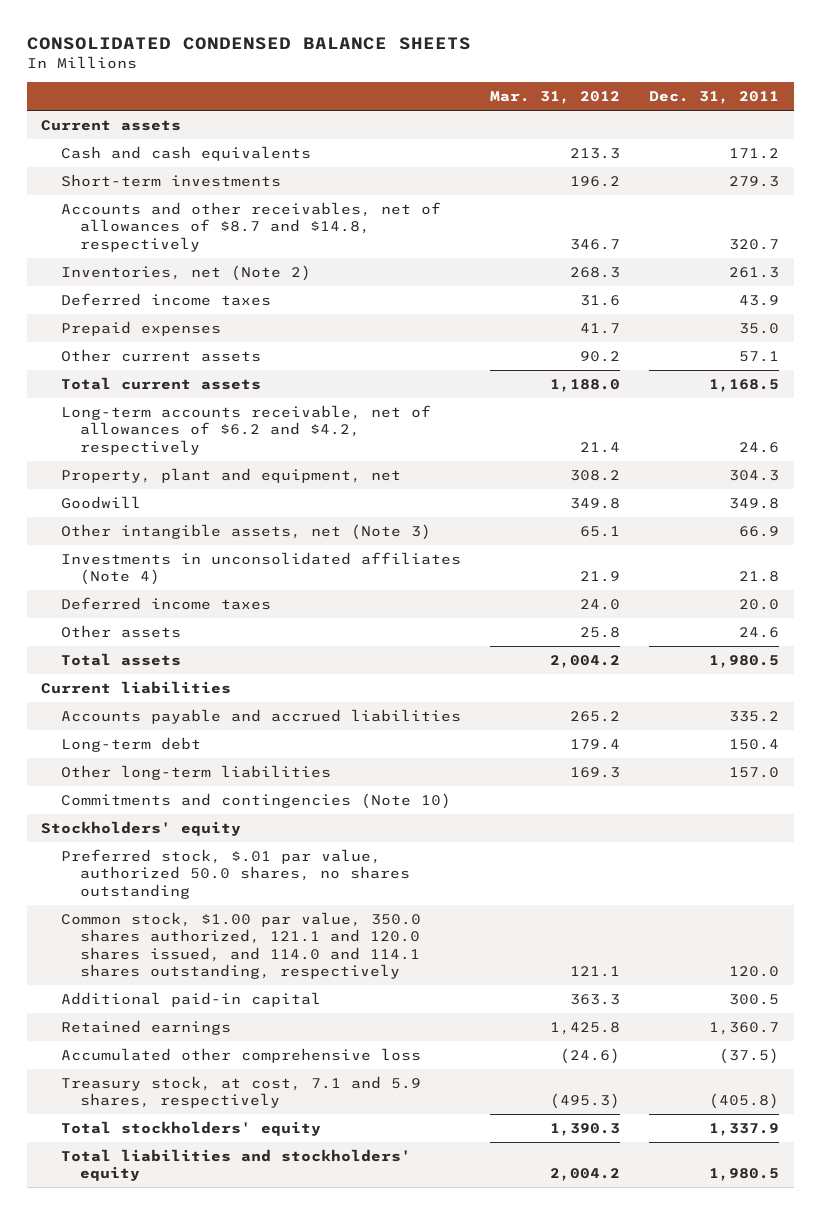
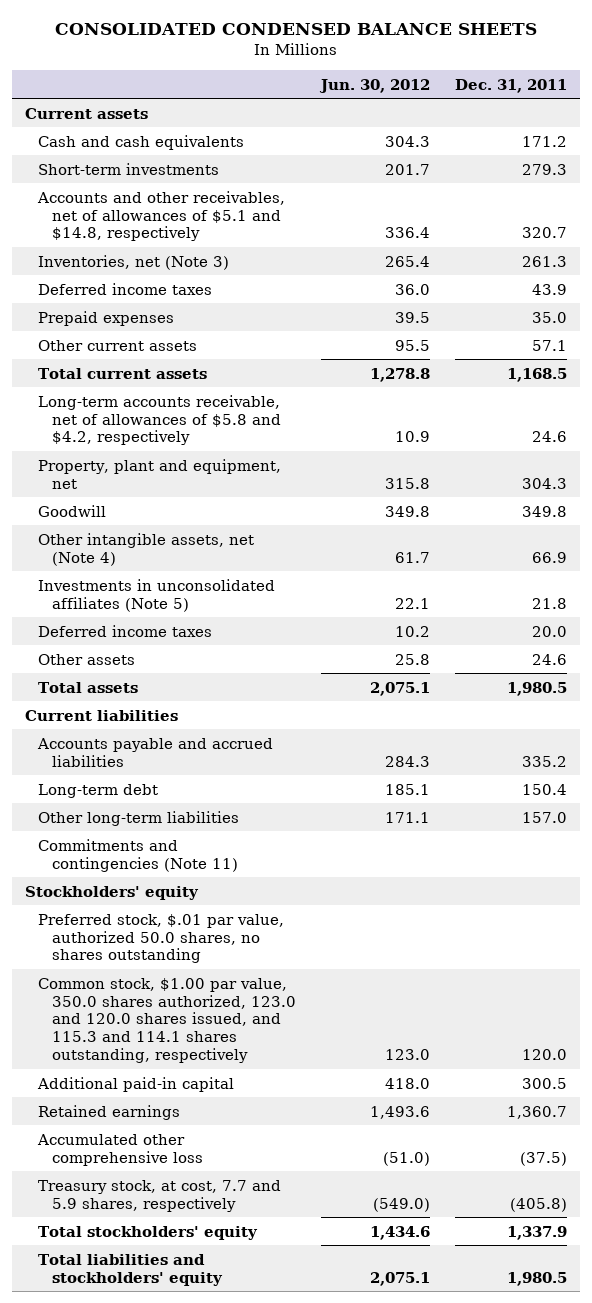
- | Mar. 31, 2012 | Dec. 31, 2011
+ | Jun. 30, 2012 | Dec. 31, 2011
- Accounts and other receivables, net of allowances of $8.7 and $14.8, respectively | 346.7 | 320.7
- Inventories, net (Note 2) | 268.3 | 261.3
+ Accounts and other receivables, net of allowances of $5.1 and $14.8, respectively | 336.4 | 320.7
+ Inventories, net (Note 3) | 265.4 | 261.3
- Long-term accounts receivable, net of allowances of $6.2 and $4.2, respectively | 21.4 | 24.6
+ Long-term accounts receivable, net of allowances of $5.8 and $4.2, respectively | 10.9 | 24.6
- Other intangible assets, net (Note 3) | 65.1 | 66.9
- Investments in unconsolidated affiliates (Note 4) | 21.9 | 21.8
+ Other intangible assets, net (Note 4) | 61.7 | 66.9
+ Investments in unconsolidated affiliates (Note 5) | 22.1 | 21.8
- Commitments and contingencies (Note 10)
+ Commitments and contingencies (Note 11)
- Common stock, $1.00 par value, 350.0 shares authorized, 121.1 and 120.0 shares issued, and 114.0 and 114.1 shares outstanding, respectively | 121.1 | 120.0
+ Common stock, $1.00 par value, 350.0 shares authorized, 123.0 and 120.0 shares issued, and 115.3 and 114.1 shares outstanding, respectively | 123.0 | 120.0
- Treasury stock, at cost, 7.1 and 5.9 shares, respectively | (495.3) | (405.8)
+ Treasury stock, at cost, 7.7 and 5.9 shares, respectively | (549.0) | (405.8)

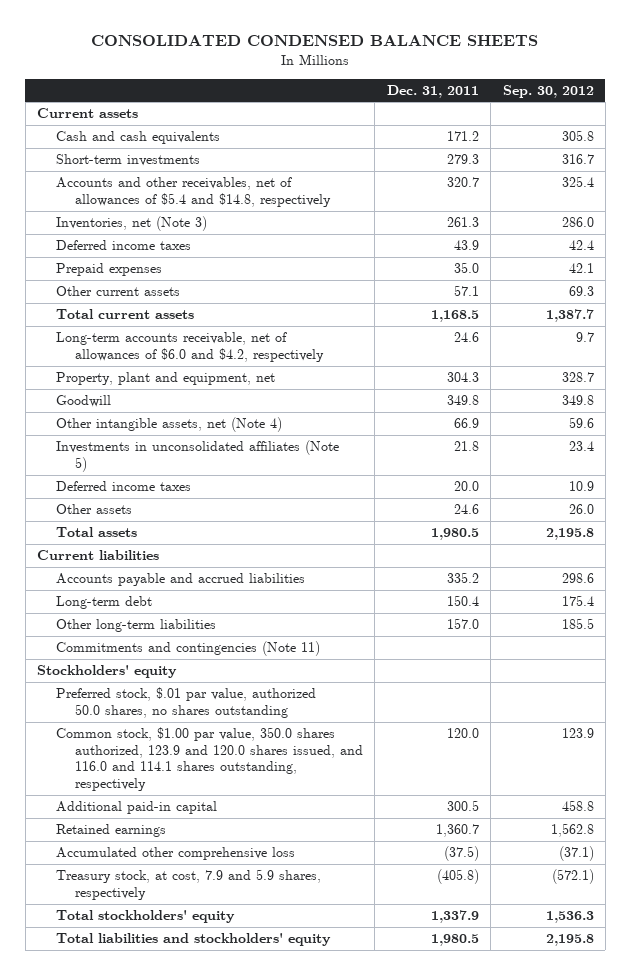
- | Jun. 30, 2012 | Dec. 31, 2011
+ | Dec. 31, 2011 | Sep. 30, 2012
- Accounts and other receivables, net of allowances of $5.1 and $14.8, respectively | 336.4 | 320.7
+ Accounts and other receivables, net of allowances of $5.4 and $14.8, respectively | 320.7 | 325.4
- Long-term accounts receivable, net of allowances of $5.8 and $4.2, respectively | 10.9 | 24.6
+ Long-term accounts receivable, net of allowances of $6.0 and $4.2, respectively | 24.6 | 9.7
- Common stock, $1.00 par value, 350.0 shares authorized, 123.0 and 120.0 shares issued, and 115.3 and 114.1 shares outstanding, respectively | 123.0 | 120.0
+ Common stock, $1.00 par value, 350.0 shares authorized, 123.9 and 120.0 shares issued, and 116.0 and 114.1 shares outstanding, respectively | 120.0 | 123.9
- Treasury stock, at cost, 7.7 and 5.9 shares, respectively | (549.0) | (405.8)
+ Treasury stock, at cost, 7.9 and 5.9 shares, respectively | (405.8) | (572.1)

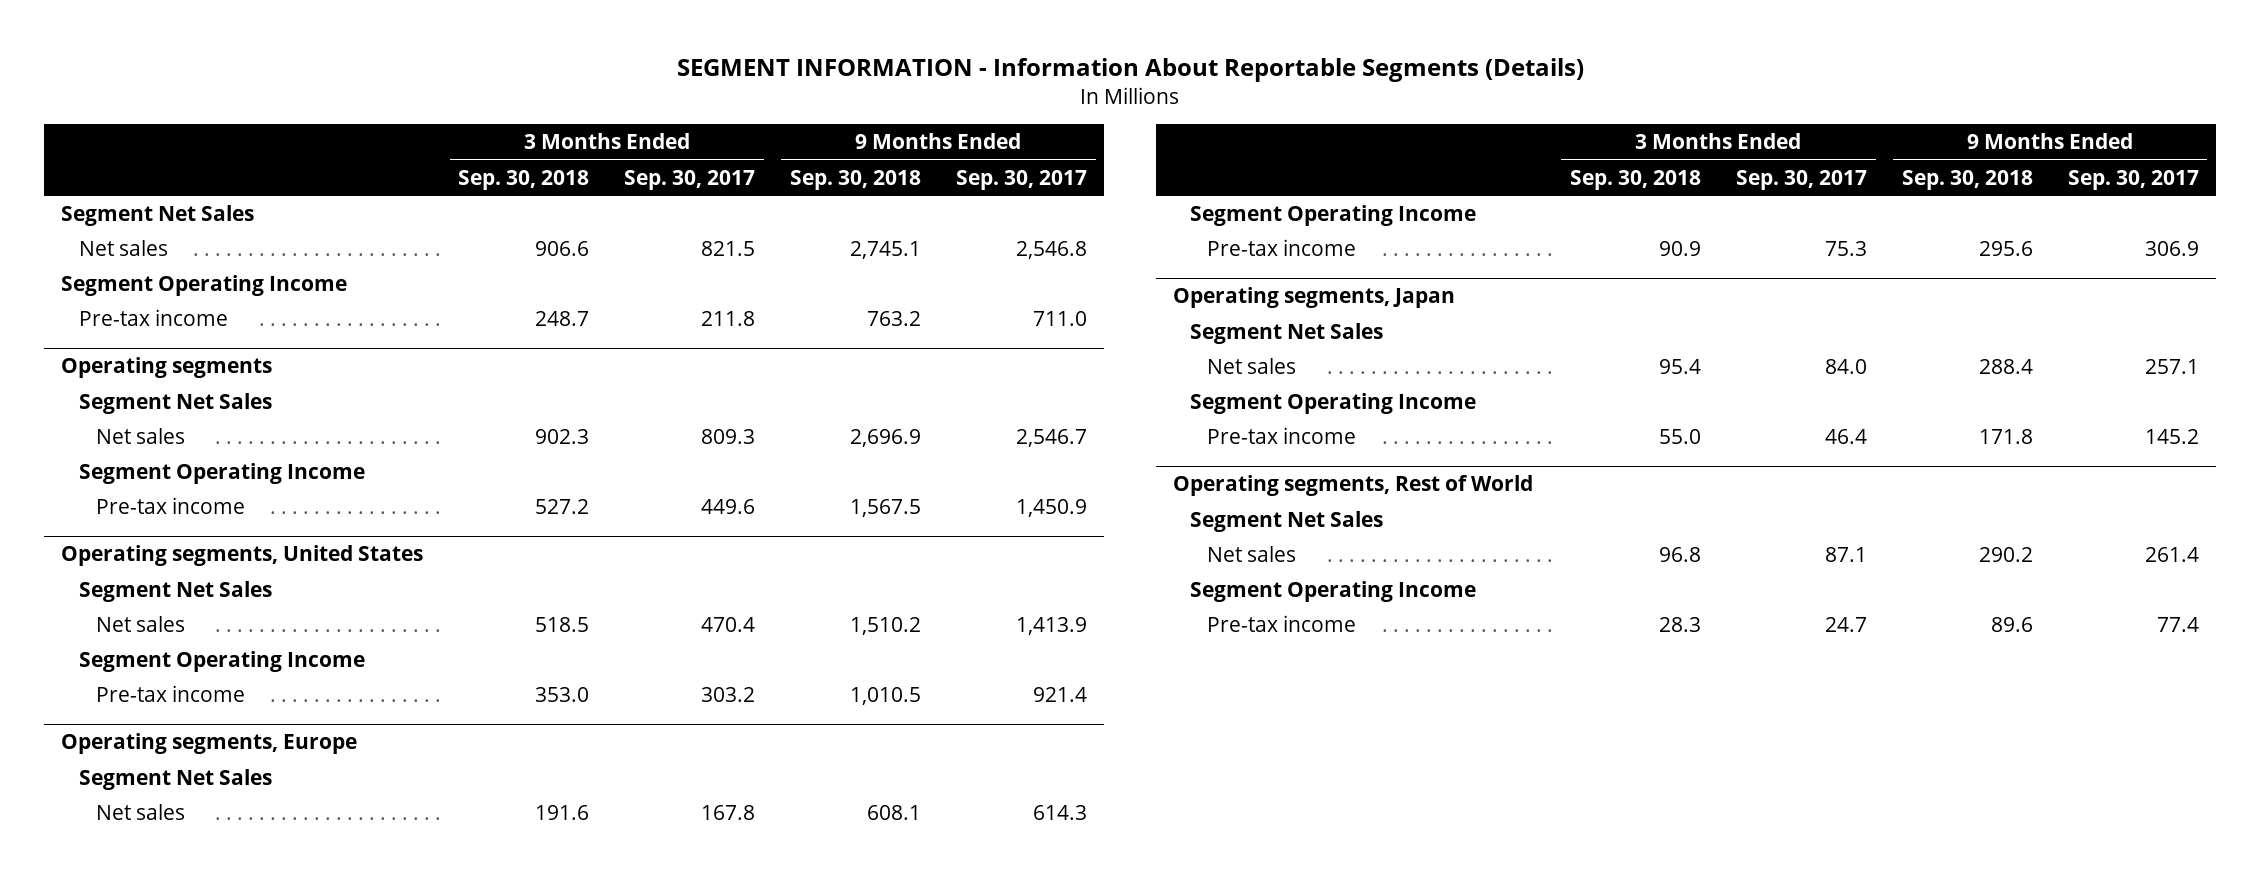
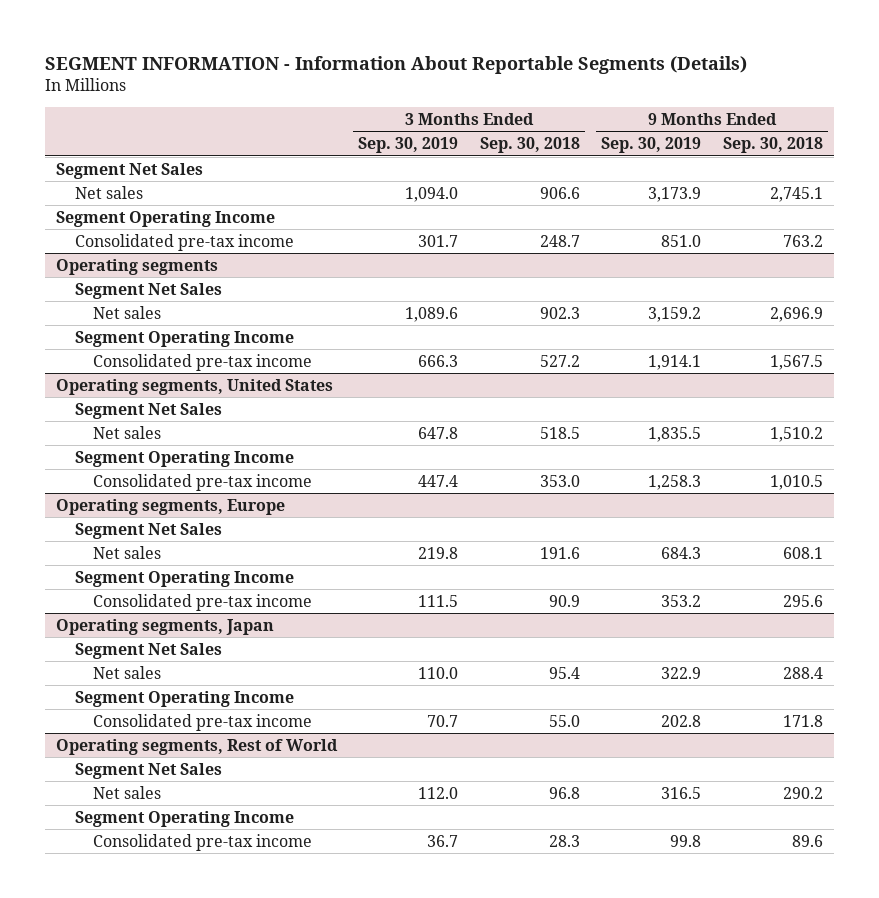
- | 3 Months Ended Sep. 30, 2018 | 3 Months Ended Sep. 30, 2017 | 9 Months Ended Sep. 30, 2018 | 9 Months Ended Sep. 30, 2017
+ | 3 Months Ended Sep. 30, 2019 | 3 Months Ended Sep. 30, 2018 | 9 Months Ended Sep. 30, 2019 | 9 Months Ended Sep. 30, 2018
- Pre-tax income | 248.7 | 211.8 | 763.2 | 711.0
+ Consolidated pre-tax income | 301.7 | 248.7 | 851.0 | 763.2
@ Operating segments
- Pre-tax income | 527.2 | 449.6 | 1,567.5 | 1,450.9
+ Consolidated pre-tax income | 666.3 | 527.2 | 1,914.1 | 1,567.5
@ Operating segments, United States
- Pre-tax income | 353.0 | 303.2 | 1,010.5 | 921.4
+ Consolidated pre-tax income | 447.4 | 353.0 | 1,258.3 | 1,010.5
@ Operating segments, Europe
- Pre-tax income | 90.9 | 75.3 | 295.6 | 306.9
+ Consolidated pre-tax income | 111.5 | 90.9 | 353.2 | 295.6
@ Operating segments, Japan
- Pre-tax income | 55.0 | 46.4 | 171.8 | 145.2
+ Consolidated pre-tax income | 70.7 | 55.0 | 202.8 | 171.8
@ Operating segments, Rest of World
- Pre-tax income | 28.3 | 24.7 | 89.6 | 77.4
+ Consolidated pre-tax income | 36.7 | 28.3 | 99.8 | 89.6

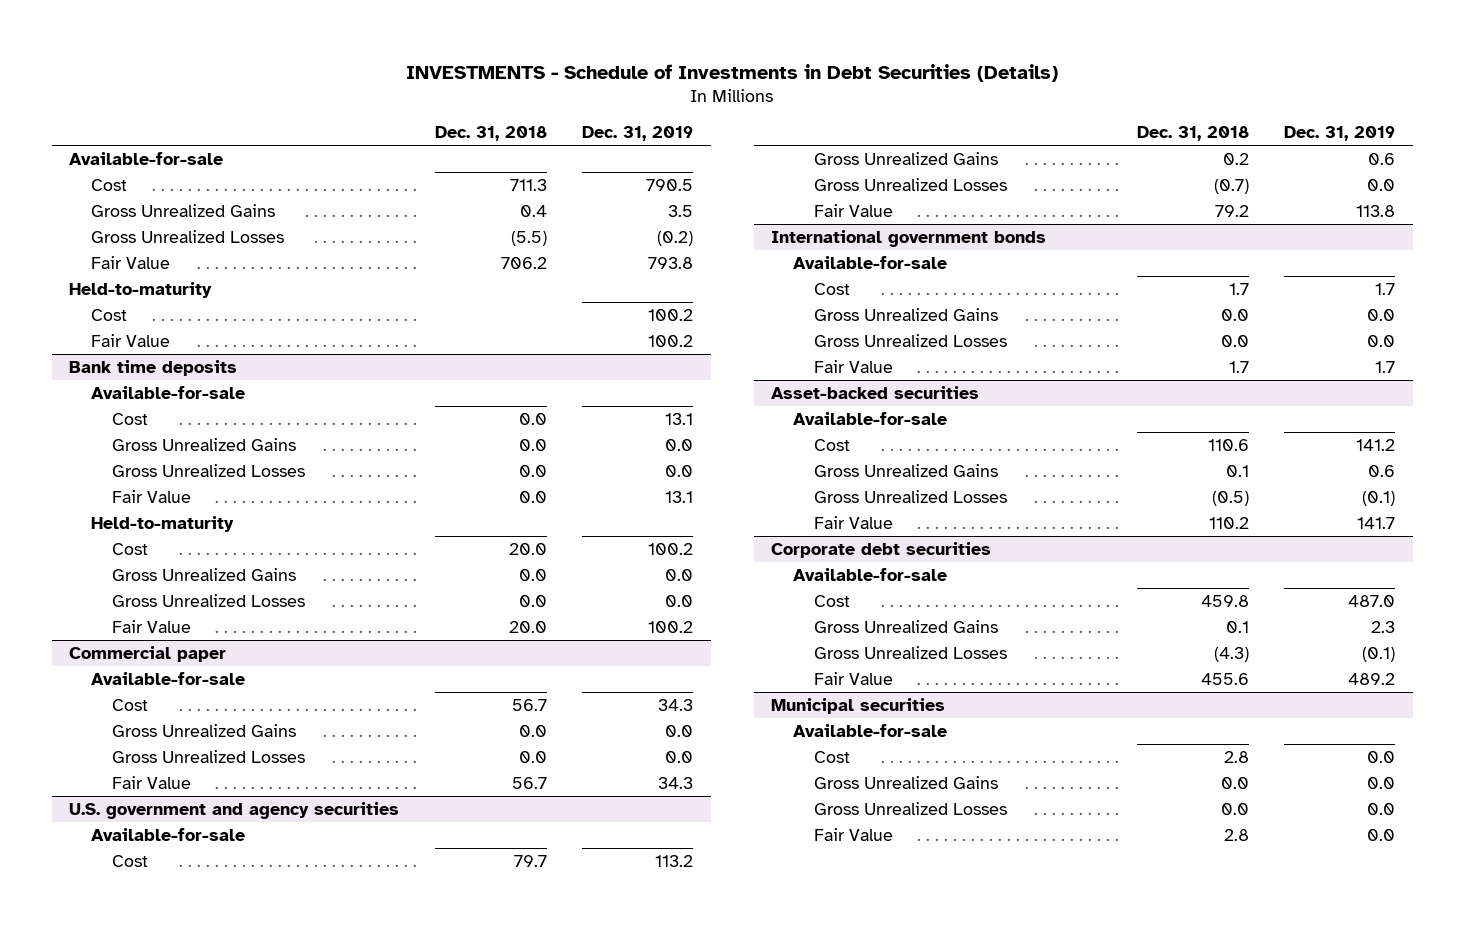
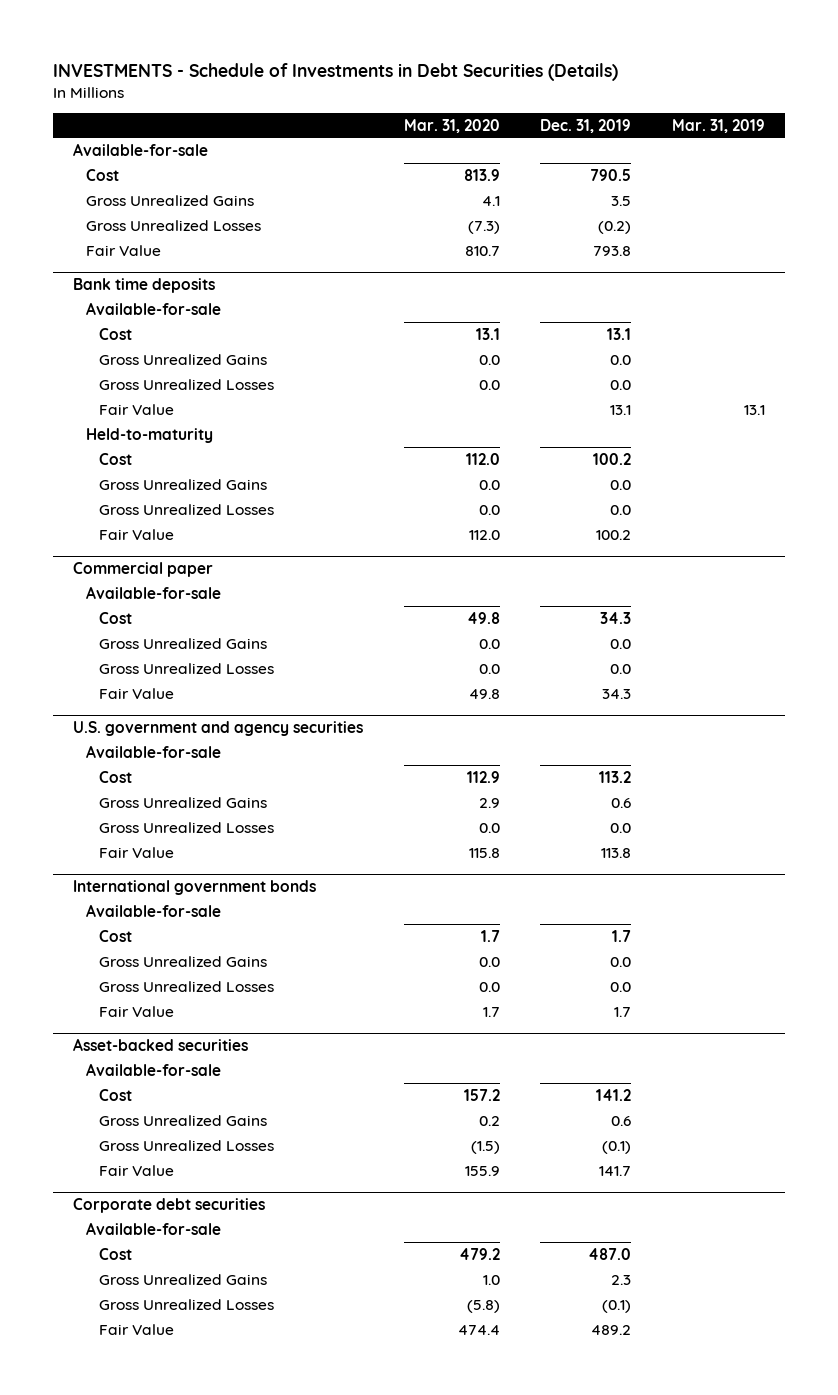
- | Dec. 31, 2018 | Dec. 31, 2019
+ | Mar. 31, 2020 | Dec. 31, 2019 | Mar. 31, 2019
- Held-to-maturity
- Cost | | 100.2
- Fair Value | | 100.2
- Municipal securities
- Available-for-sale
- Cost | 2.8 | 0.0
- Gross Unrealized Gains | 0.0 | 0.0
- Gross Unrealized Losses | 0.0 | 0.0
- Fair Value | 2.8 | 0.0

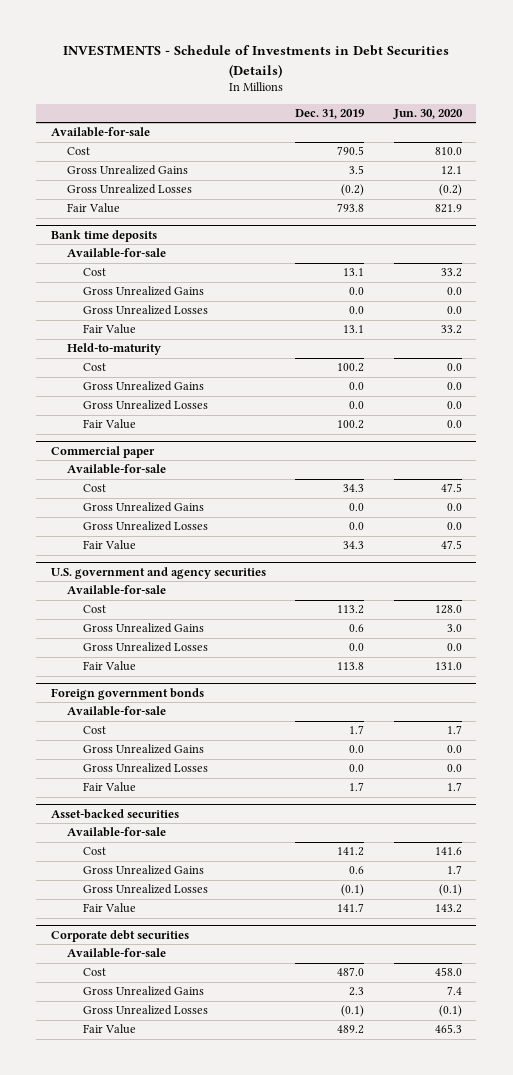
- | Mar. 31, 2020 | Dec. 31, 2019 | Mar. 31, 2019
+ | Dec. 31, 2019 | Jun. 30, 2020
- International government bonds
+ Foreign government bonds

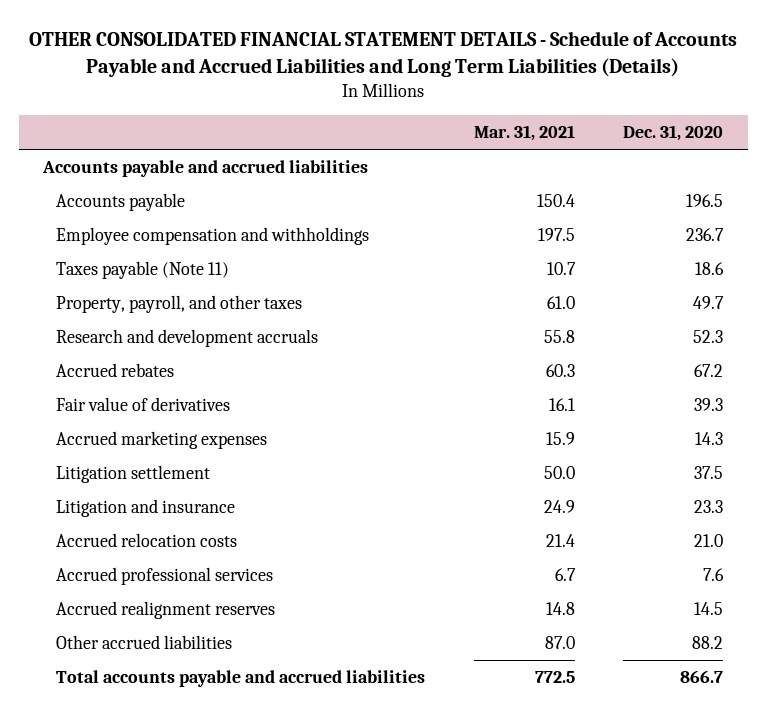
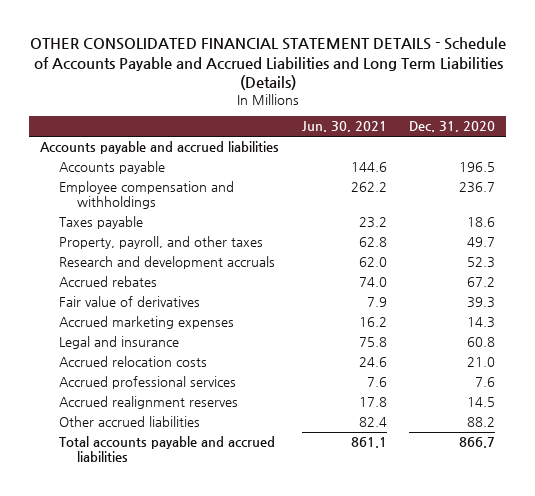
- | Mar. 31, 2021 | Dec. 31, 2020
+ | Jun. 30, 2021 | Dec. 31, 2020
- Taxes payable (Note 11) | 10.7 | 18.6
+ Taxes payable | 23.2 | 18.6
- Litigation settlement | 50.0 | 37.5
- Litigation and insurance | 24.9 | 23.3
+ Legal and insurance | 75.8 | 60.8

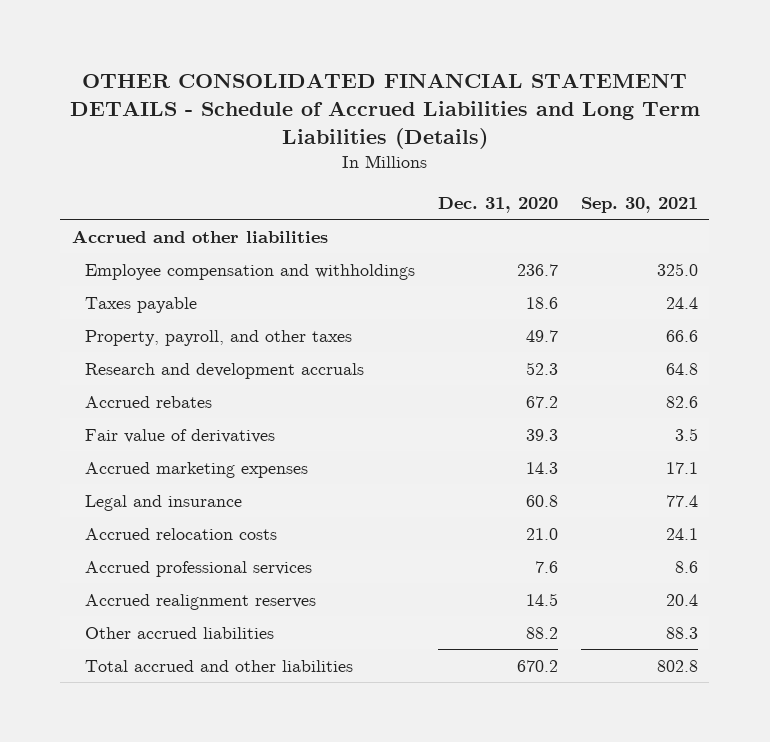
- OTHER CONSOLIDATED FINANCIAL STATEMENT DETAILS - Schedule of Accounts Payable and Accrued Liabilities and Long Term Liabilities (Details)
+ OTHER CONSOLIDATED FINANCIAL STATEMENT DETAILS - Schedule of Accrued Liabilities and Long Term Liabilities (Details)
- | Jun. 30, 2021 | Dec. 31, 2020
+ | Dec. 31, 2020 | Sep. 30, 2021
- Accounts payable and accrued liabilities
- Accounts payable | 144.6 | 196.5
+ Accrued and other liabilities
- Total accounts payable and accrued liabilities | 861.1 | 866.7
+ Total accrued and other liabilities | 670.2 | 802.8

